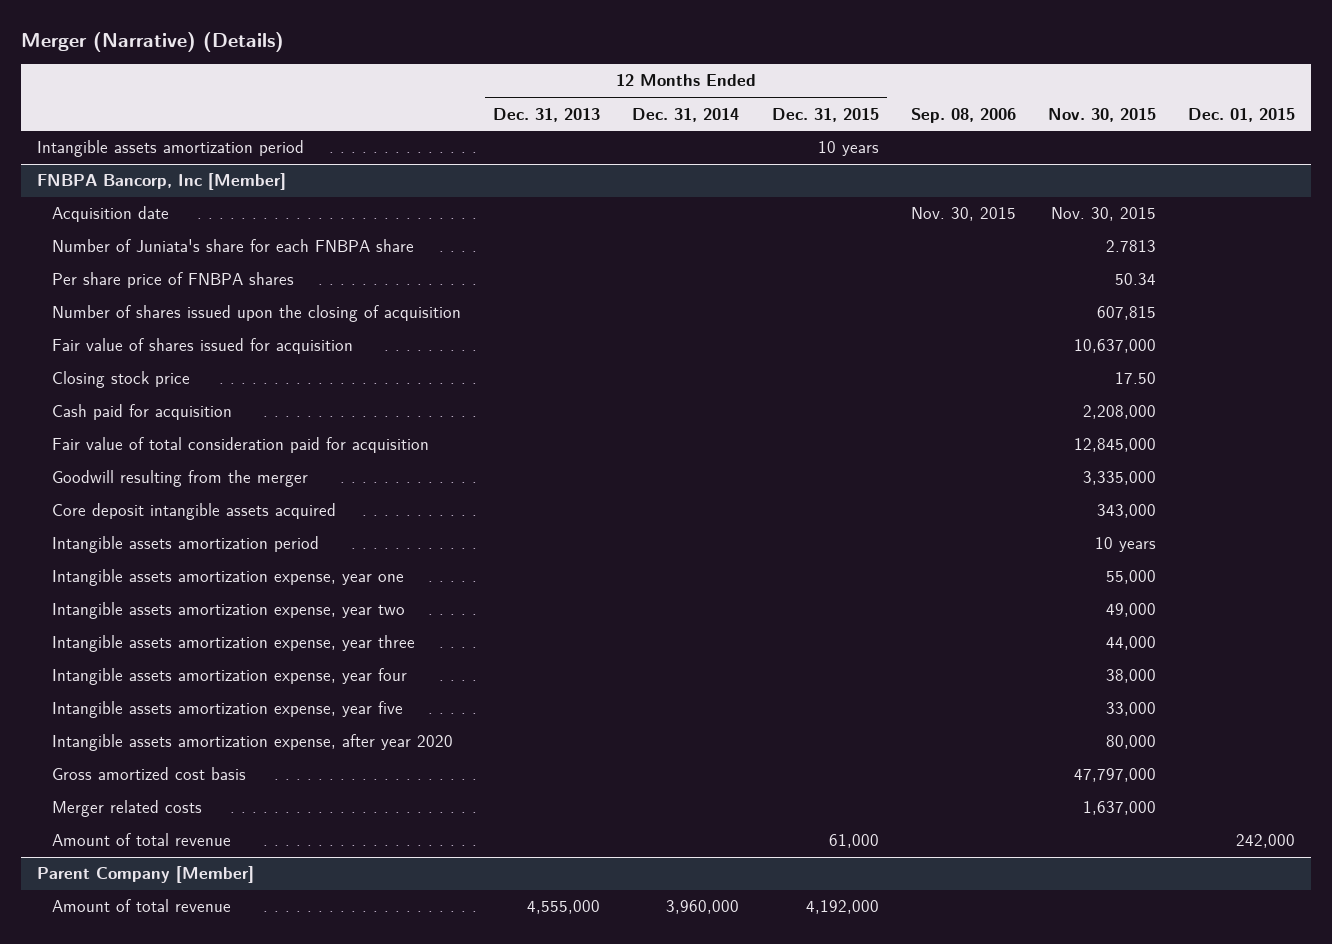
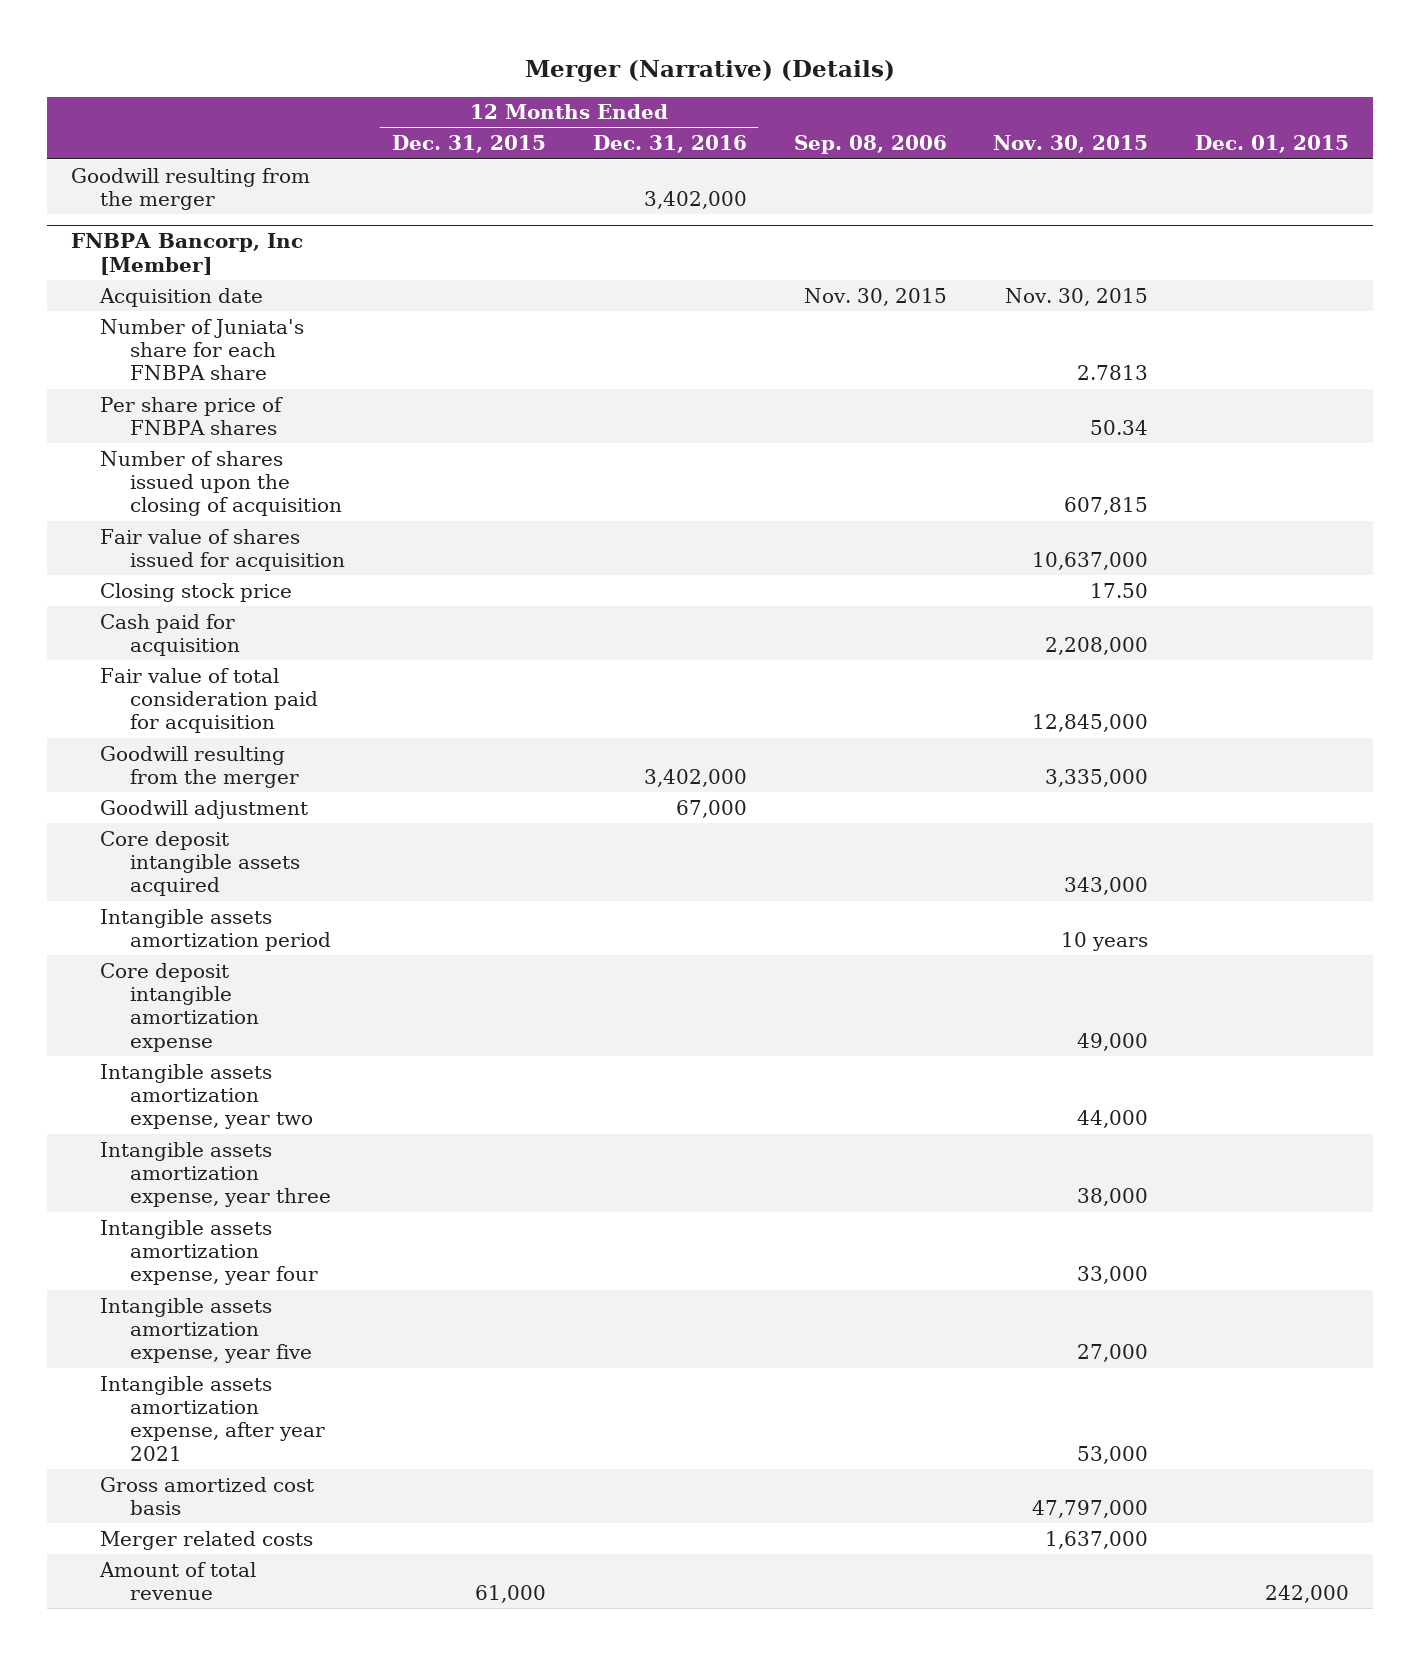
- | 12 Months Ended Dec. 31, 2013 | 12 Months Ended Dec. 31, 2014 | 12 Months Ended Dec. 31, 2015 | Sep. 08, 2006 | Nov. 30, 2015 | Dec. 01, 2015
+ | 12 Months Ended Dec. 31, 2015 | 12 Months Ended Dec. 31, 2016 | Sep. 08, 2006 | Nov. 30, 2015 | Dec. 01, 2015
- Intangible assets amortization period | | | 10 years | | |
+ Goodwill resulting from the merger | | 3,402,000 | | |
@ FNBPA Bancorp, Inc [Member]
+ Goodwill adjustment | | 67,000 | | |
- Intangible assets amortization expense, year one | | | | | 55,000 |
- Intangible assets amortization expense, year two | | | | | 49,000 |
- Intangible assets amortization expense, year three | | | | | 44,000 |
- Intangible assets amortization expense, year four | | | | | 38,000 |
- Intangible assets amortization expense, year five | | | | | 33,000 |
- Intangible assets amortization expense, after year 2020 | | | | | 80,000 |
+ Core deposit intangible amortization expense | | | | 49,000 |
+ Intangible assets amortization expense, year two | | | | 44,000 |
+ Intangible assets amortization expense, year three | | | | 38,000 |
+ Intangible assets amortization expense, year four | | | | 33,000 |
+ Intangible assets amortization expense, year five | | | | 27,000 |
+ Intangible assets amortization expense, after year 2021 | | | | 53,000 |
- Parent Company [Member]
- Amount of total revenue | 4,555,000 | 3,960,000 | 4,192,000 | | |

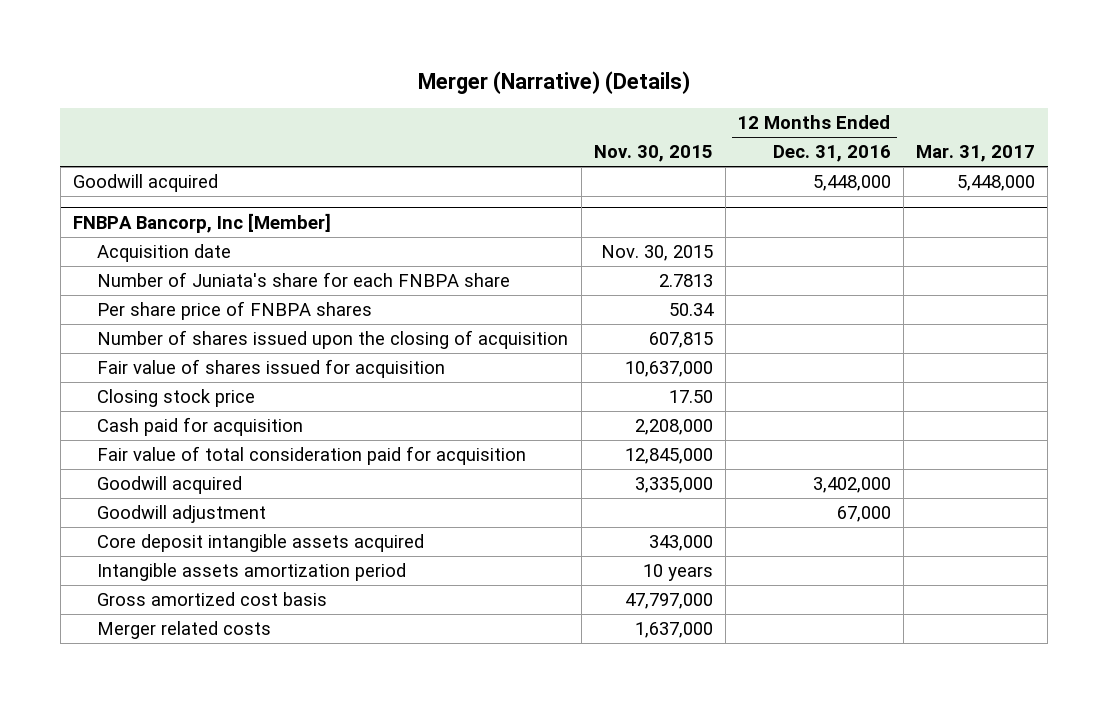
- | 12 Months Ended Dec. 31, 2015 | 12 Months Ended Dec. 31, 2016 | Sep. 08, 2006 | Nov. 30, 2015 | Dec. 01, 2015
+ | Nov. 30, 2015 | 12 Months Ended Dec. 31, 2016 | Mar. 31, 2017
- Goodwill resulting from the merger | | 3,402,000 | | |
+ Goodwill acquired | | 5,448,000 | 5,448,000
@ FNBPA Bancorp, Inc [Member]
- Goodwill resulting from the merger | | 3,402,000 | | 3,335,000 |
+ Goodwill acquired | 3,335,000 | 3,402,000 |
- Core deposit intangible amortization expense | | | | 49,000 |
- Intangible assets amortization expense, year two | | | | 44,000 |
- Intangible assets amortization expense, year three | | | | 38,000 |
- Intangible assets amortization expense, year four | | | | 33,000 |
- Intangible assets amortization expense, year five | | | | 27,000 |
- Intangible assets amortization expense, after year 2021 | | | | 53,000 |
- Amount of total revenue | 61,000 | | | | 242,000

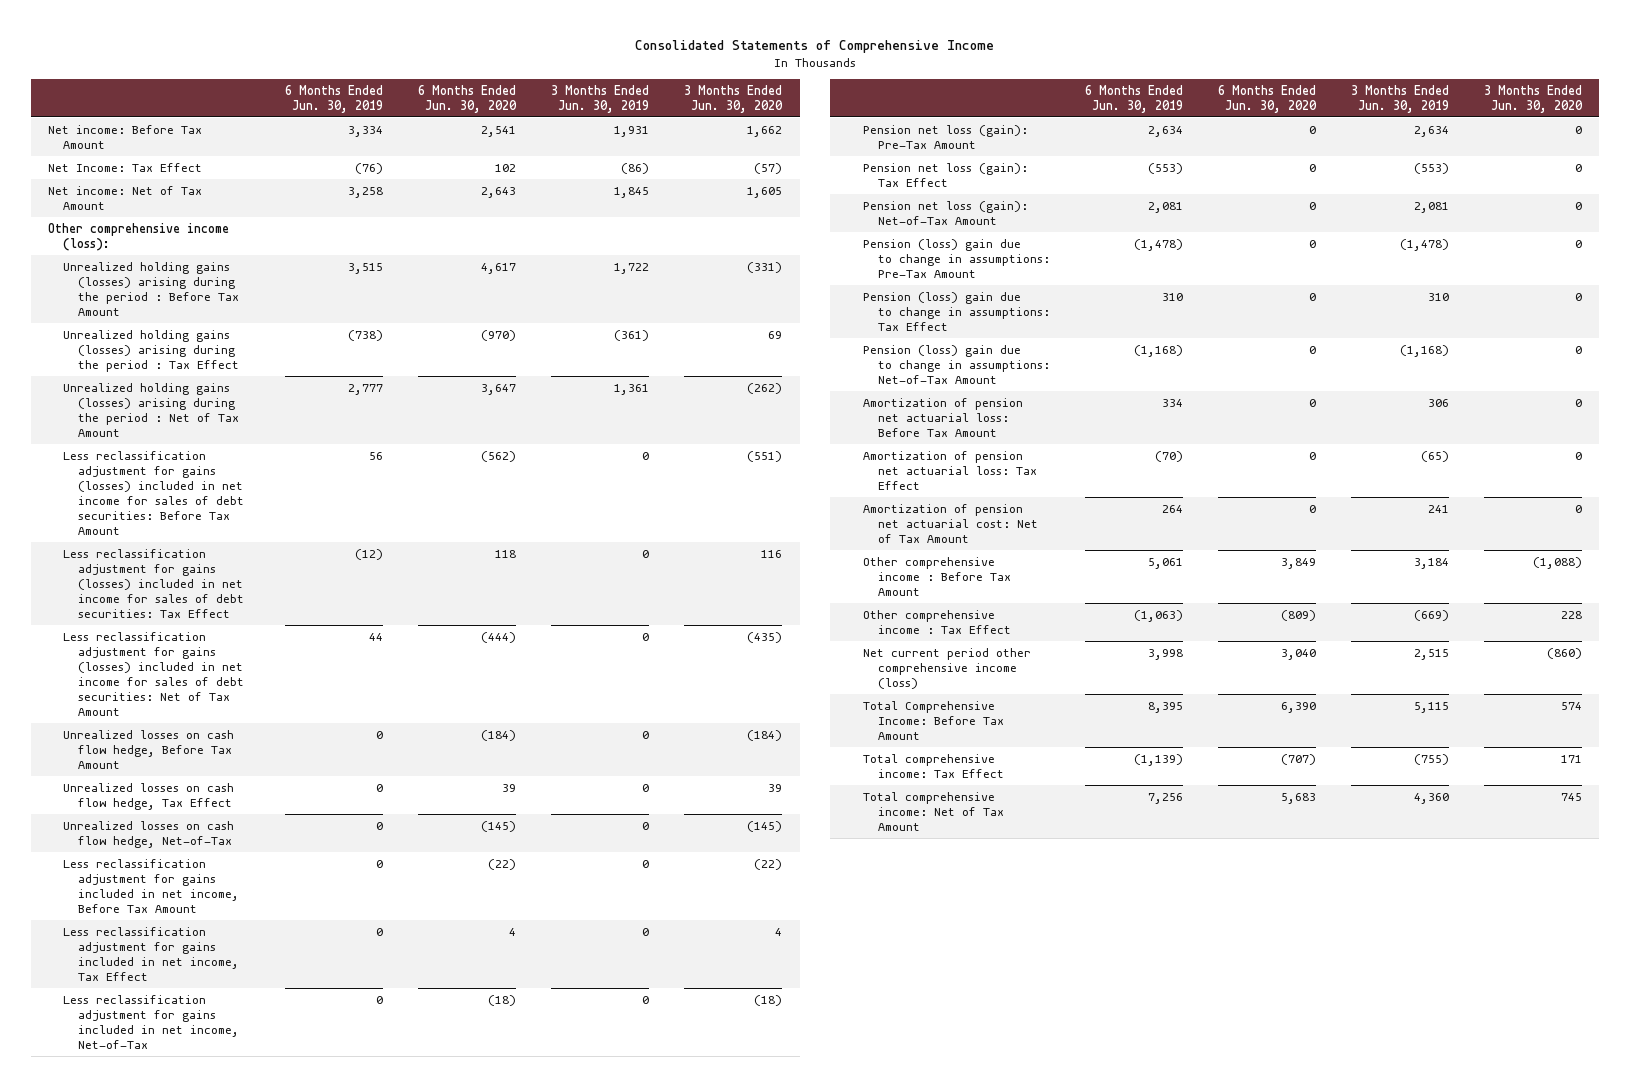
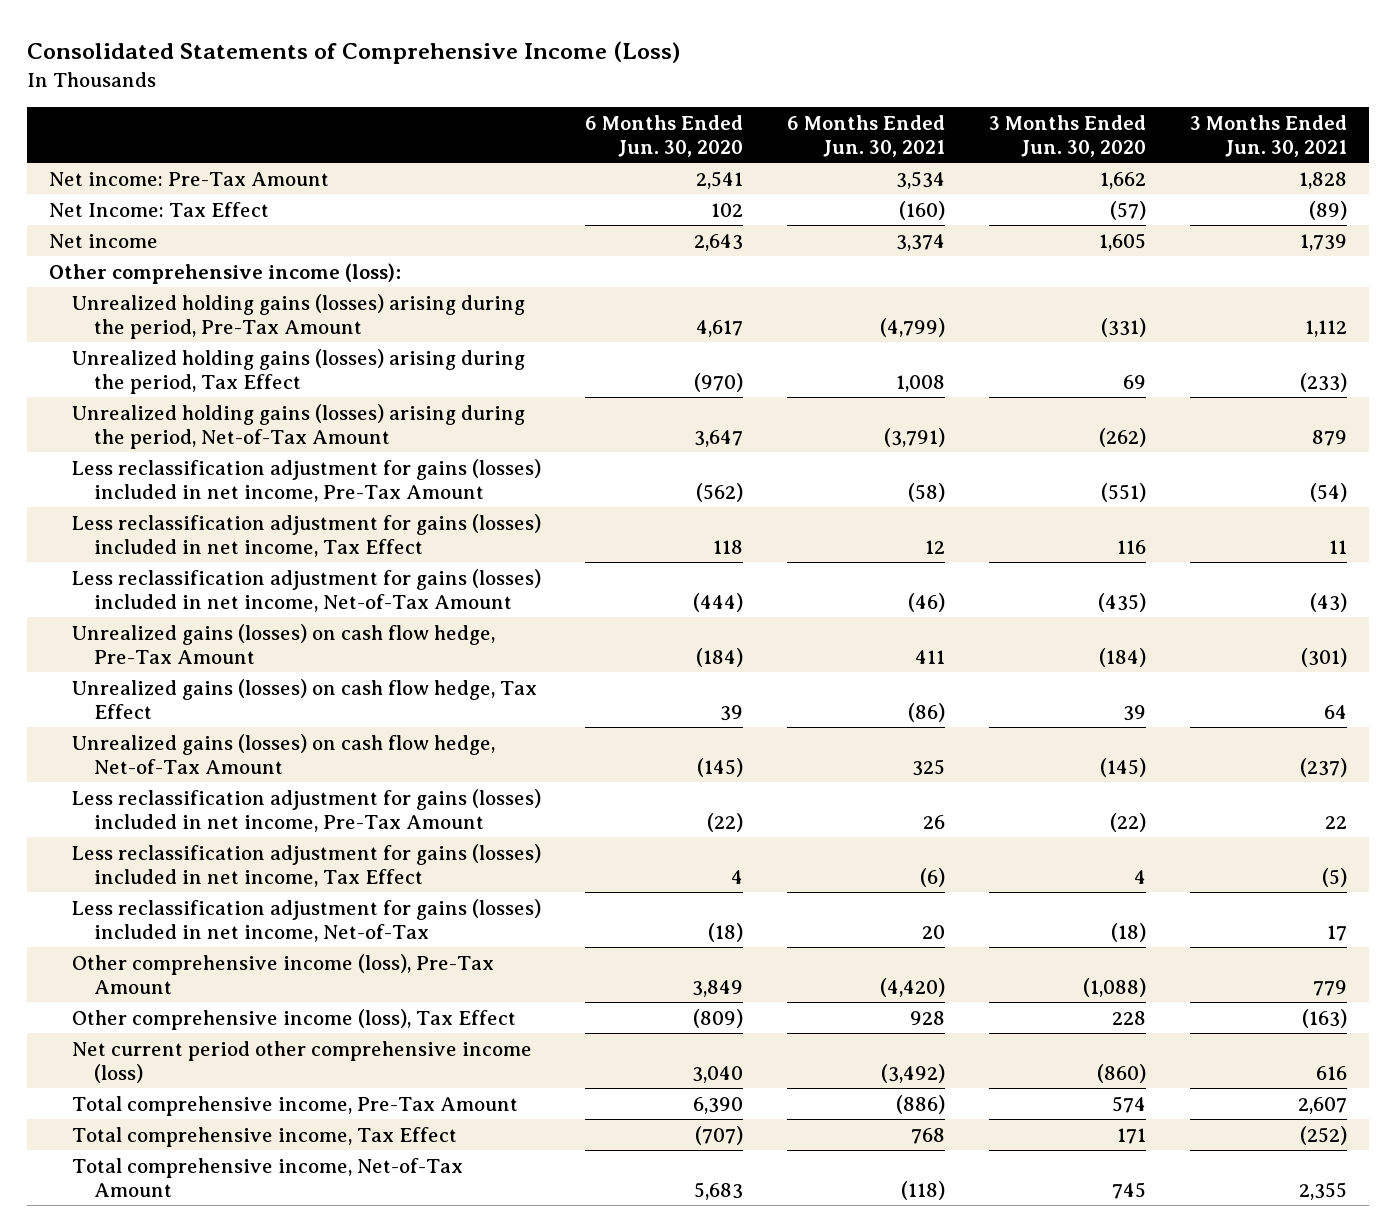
- Consolidated Statements of Comprehensive Income
+ Consolidated Statements of Comprehensive Income (Loss)
- | 6 Months Ended Jun. 30, 2019 | 6 Months Ended Jun. 30, 2020 | 3 Months Ended Jun. 30, 2019 | 3 Months Ended Jun. 30, 2020
+ | 6 Months Ended Jun. 30, 2020 | 6 Months Ended Jun. 30, 2021 | 3 Months Ended Jun. 30, 2020 | 3 Months Ended Jun. 30, 2021
- Net income: Before Tax Amount | 3,334 | 2,541 | 1,931 | 1,662
+ Net income: Pre-Tax Amount | 2,541 | 3,534 | 1,662 | 1,828
- Net income: Net of Tax Amount | 3,258 | 2,643 | 1,845 | 1,605
+ Net income | 2,643 | 3,374 | 1,605 | 1,739
- Unrealized holding gains (losses) arising during the period : Before Tax Amount | 3,515 | 4,617 | 1,722 | (331)
- Unrealized holding gains (losses) arising during the period : Tax Effect | (738) | (970) | (361) | 69
- Unrealized holding gains (losses) arising during the period : Net of Tax Amount | 2,777 | 3,647 | 1,361 | (262)
- Less reclassification adjustment for gains (losses) included in net income for sales of debt securities: Before Tax Amount | 56 | (562) | 0 | (551)
- Less reclassification adjustment for gains (losses) included in net income for sales of debt securities: Tax Effect | (12) | 118 | 0 | 116
- Less reclassification adjustment for gains (losses) included in net income for sales of debt securities: Net of Tax Amount | 44 | (444) | 0 | (435)
- Unrealized losses on cash flow hedge, Before Tax Amount | 0 | (184) | 0 | (184)
- Unrealized losses on cash flow hedge, Tax Effect | 0 | 39 | 0 | 39
- Unrealized losses on cash flow hedge, Net-of-Tax | 0 | (145) | 0 | (145)
- Less reclassification adjustment for gains included in net income, Before Tax Amount | 0 | (22) | 0 | (22)
- Less reclassification adjustment for gains included in net income, Tax Effect | 0 | 4 | 0 | 4
- Less reclassification adjustment for gains included in net income, Net-of-Tax | 0 | (18) | 0 | (18)
- Pension net loss (gain): Pre-Tax Amount | 2,634 | 0 | 2,634 | 0
- Pension net loss (gain): Tax Effect | (553) | 0 | (553) | 0
- Pension net loss (gain): Net-of-Tax Amount | 2,081 | 0 | 2,081 | 0
- Pension (loss) gain due to change in assumptions: Pre-Tax Amount | (1,478) | 0 | (1,478) | 0
- Pension (loss) gain due to change in assumptions: Tax Effect | 310 | 0 | 310 | 0
- Pension (loss) gain due to change in assumptions: Net-of-Tax Amount | (1,168) | 0 | (1,168) | 0
- Amortization of pension net actuarial loss: Before Tax Amount | 334 | 0 | 306 | 0
- Amortization of pension net actuarial loss: Tax Effect | (70) | 0 | (65) | 0
- Amortization of pension net actuarial cost: Net of Tax Amount | 264 | 0 | 241 | 0
- Other comprehensive income : Before Tax Amount | 5,061 | 3,849 | 3,184 | (1,088)
- Other comprehensive income : Tax Effect | (1,063) | (809) | (669) | 228
+ Unrealized holding gains (losses) arising during the period, Pre-Tax Amount | 4,617 | (4,799) | (331) | 1,112
+ Unrealized holding gains (losses) arising during the period, Tax Effect | (970) | 1,008 | 69 | (233)
+ Unrealized holding gains (losses) arising during the period, Net-of-Tax Amount | 3,647 | (3,791) | (262) | 879
+ Less reclassification adjustment for gains (losses) included in net income, Pre-Tax Amount | (562) | (58) | (551) | (54)
+ Less reclassification adjustment for gains (losses) included in net income, Tax Effect | 118 | 12 | 116 | 11
+ Less reclassification adjustment for gains (losses) included in net income, Net-of-Tax Amount | (444) | (46) | (435) | (43)
+ Unrealized gains (losses) on cash flow hedge, Pre-Tax Amount | (184) | 411 | (184) | (301)
+ Unrealized gains (losses) on cash flow hedge, Tax Effect | 39 | (86) | 39 | 64
+ Unrealized gains (losses) on cash flow hedge, Net-of-Tax Amount | (145) | 325 | (145) | (237)
+ Less reclassification adjustment for gains (losses) included in net income, Pre-Tax Amount | (22) | 26 | (22) | 22
+ Less reclassification adjustment for gains (losses) included in net income, Tax Effect | 4 | (6) | 4 | (5)
+ Less reclassification adjustment for gains (losses) included in net income, Net-of-Tax | (18) | 20 | (18) | 17
+ Other comprehensive income (loss), Pre-Tax Amount | 3,849 | (4,420) | (1,088) | 779
+ Other comprehensive income (loss), Tax Effect | (809) | 928 | 228 | (163)
- Total Comprehensive Income: Before Tax Amount | 8,395 | 6,390 | 5,115 | 574
- Total comprehensive income: Tax Effect | (1,139) | (707) | (755) | 171
- Total comprehensive income: Net of Tax Amount | 7,256 | 5,683 | 4,360 | 745
+ Total comprehensive income, Pre-Tax Amount | 6,390 | (886) | 574 | 2,607
+ Total comprehensive income, Tax Effect | (707) | 768 | 171 | (252)
+ Total comprehensive income, Net-of-Tax Amount | 5,683 | (118) | 745 | 2,355

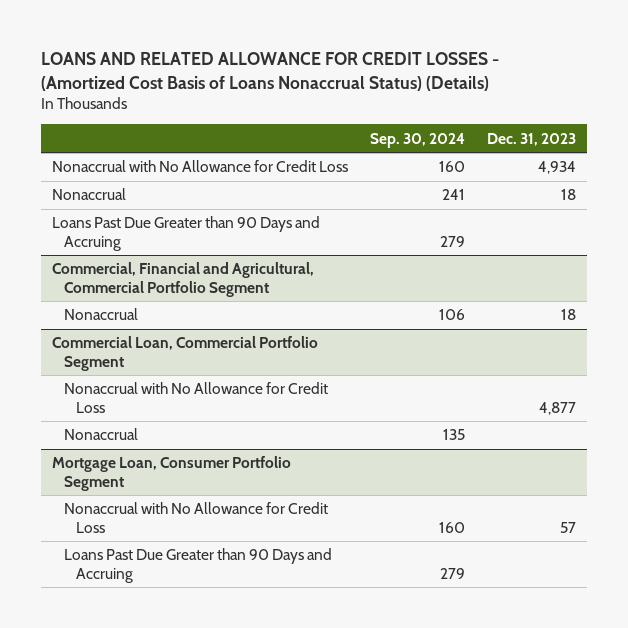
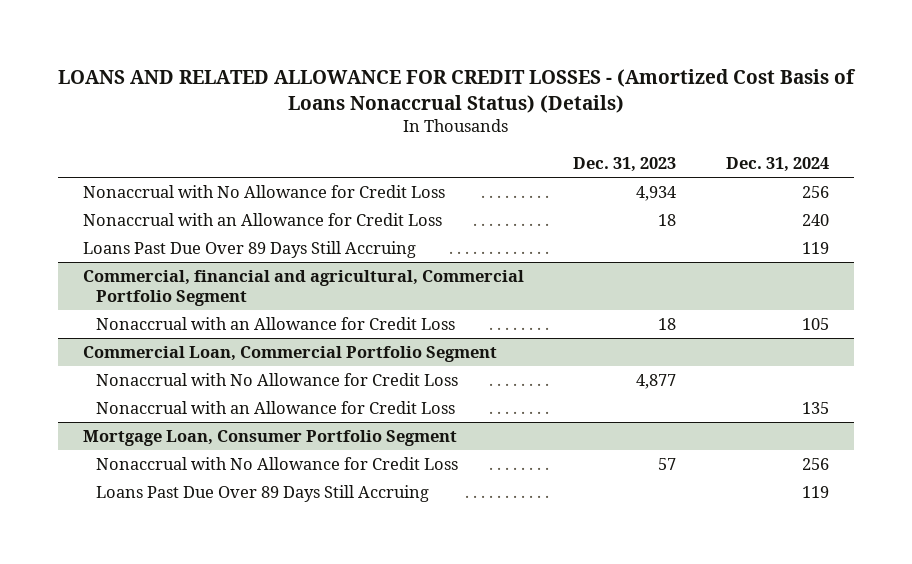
- | Sep. 30, 2024 | Dec. 31, 2023
+ | Dec. 31, 2023 | Dec. 31, 2024
- Nonaccrual | 241 | 18
- Loans Past Due Greater than 90 Days and Accruing | 279 |
- Commercial, Financial and Agricultural, Commercial Portfolio Segment
- Nonaccrual | 106 | 18
+ Nonaccrual with an Allowance for Credit Loss | 18 | 240
+ Loans Past Due Over 89 Days Still Accruing | | 119
+ Commercial, financial and agricultural, Commercial Portfolio Segment
+ Nonaccrual with an Allowance for Credit Loss | 18 | 105
@ Commercial Loan, Commercial Portfolio Segment
- Nonaccrual | 135 |
+ Nonaccrual with an Allowance for Credit Loss | | 135
@ Mortgage Loan, Consumer Portfolio Segment
- Loans Past Due Greater than 90 Days and Accruing | 279 |
+ Loans Past Due Over 89 Days Still Accruing | | 119

